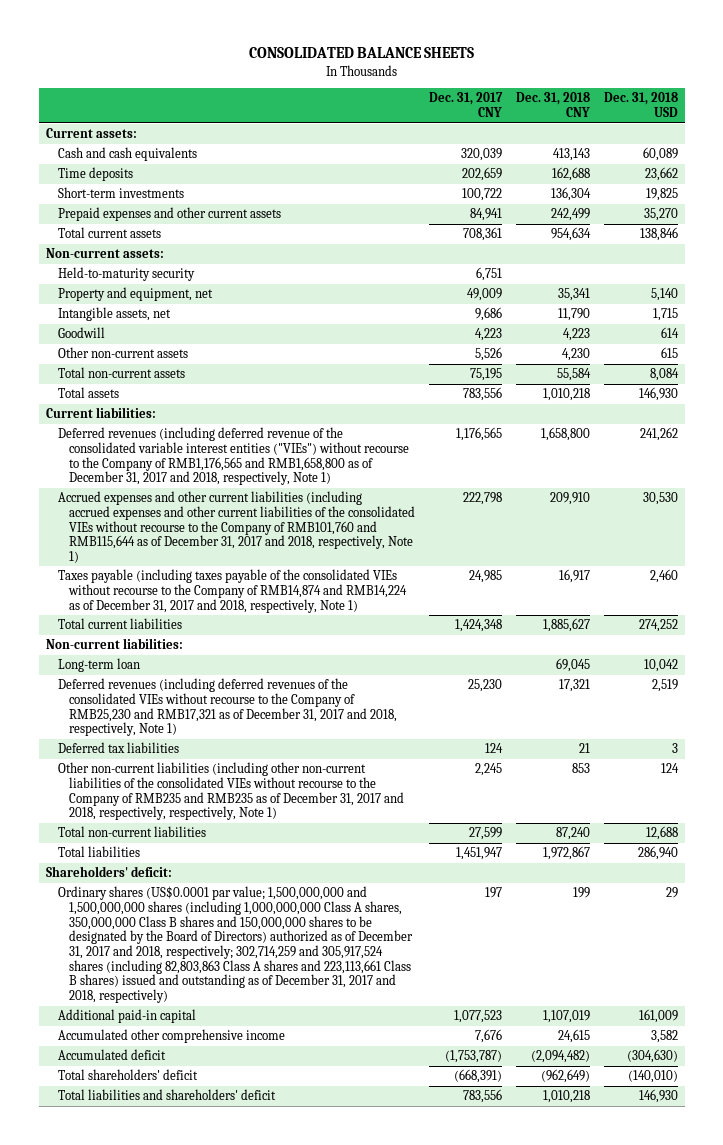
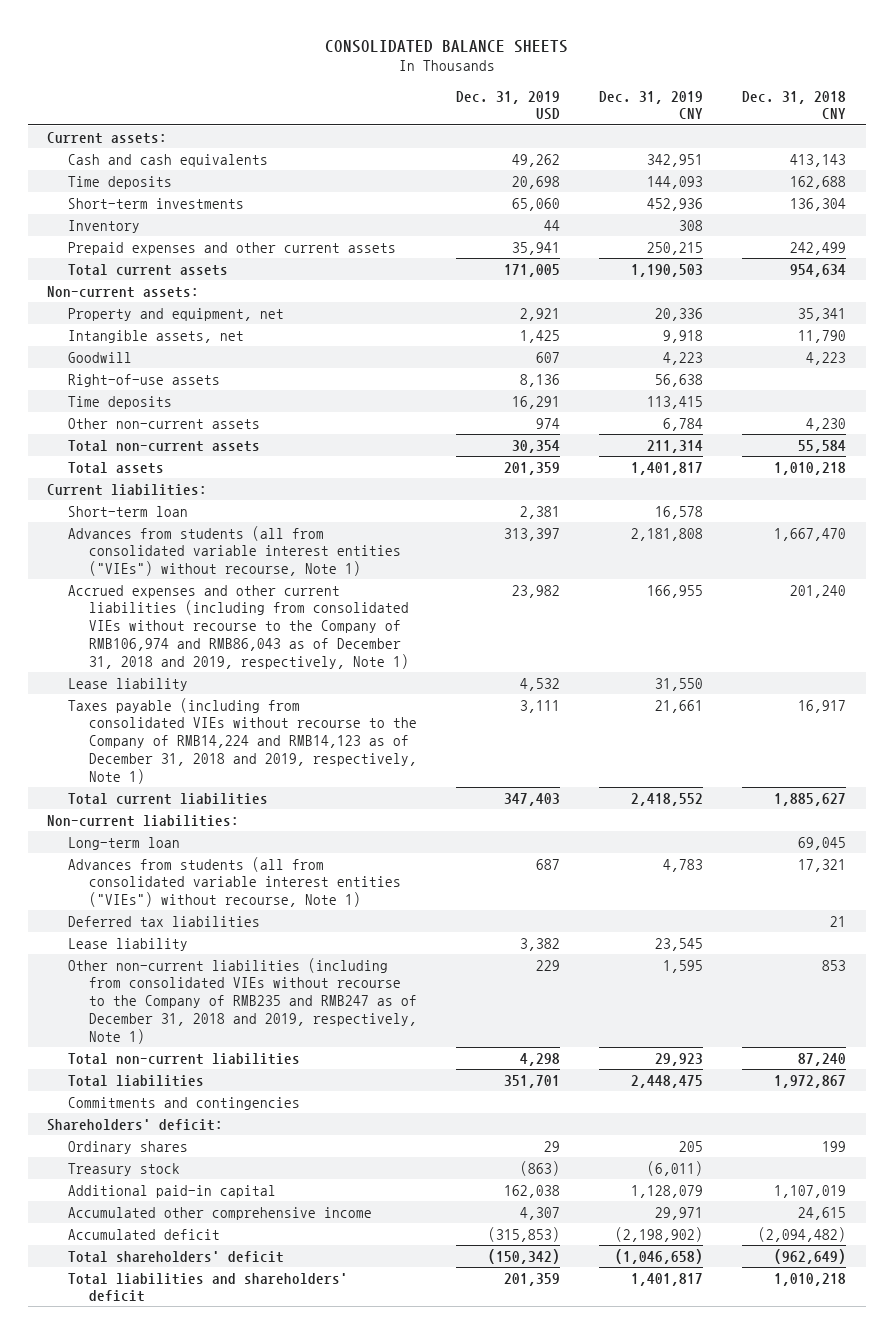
- | Dec. 31, 2017 CNY | Dec. 31, 2018 CNY | Dec. 31, 2018 USD
+ | Dec. 31, 2019 USD | Dec. 31, 2019 CNY | Dec. 31, 2018 CNY
+ Inventory | 44 | 308 |
- Held-to-maturity security | 6,751 | |
+ Right-of-use assets | 8,136 | 56,638 |
+ Time deposits | 16,291 | 113,415 |
- Deferred revenues (including deferred revenue of the consolidated variable interest entities ("VIEs") without recourse to the Company of RMB1,176,565 and RMB1,658,800 as of December 31, 2017 and 2018, respectively, Note 1) | 1,176,565 | 1,658,800 | 241,262
- Accrued expenses and other current liabilities (including accrued expenses and other current liabilities of the consolidated VIEs without recourse to the Company of RMB101,760 and RMB115,644 as of December 31, 2017 and 2018, respectively, Note 1) | 222,798 | 209,910 | 30,530
- Taxes payable (including taxes payable of the consolidated VIEs without recourse to the Company of RMB14,874 and RMB14,224 as of December 31, 2017 and 2018, respectively, Note 1) | 24,985 | 16,917 | 2,460
+ Short-term loan | 2,381 | 16,578 |
+ Advances from students (all from consolidated variable interest entities ("VIEs") without recourse, Note 1) | 313,397 | 2,181,808 | 1,667,470
+ Accrued expenses and other current liabilities (including from consolidated VIEs without recourse to the Company of RMB106,974 and RMB86,043 as of December 31, 2018 and 2019, respectively, Note 1) | 23,982 | 166,955 | 201,240
+ Lease liability | 4,532 | 31,550 |
+ Taxes payable (including from consolidated VIEs without recourse to the Company of RMB14,224 and RMB14,123 as of December 31, 2018 and 2019, respectively, Note 1) | 3,111 | 21,661 | 16,917
- Deferred revenues (including deferred revenues of the consolidated VIEs without recourse to the Company of RMB25,230 and RMB17,321 as of December 31, 2017 and 2018, respectively, Note 1) | 25,230 | 17,321 | 2,519
+ Advances from students (all from consolidated variable interest entities ("VIEs") without recourse, Note 1) | 687 | 4,783 | 17,321
- Other non-current liabilities (including other non-current liabilities of the consolidated VIEs without recourse to the Company of RMB235 and RMB235 as of December 31, 2017 and 2018, respectively, respectively, Note 1) | 2,245 | 853 | 124
+ Lease liability | 3,382 | 23,545 |
+ Other non-current liabilities (including from consolidated VIEs without recourse to the Company of RMB235 and RMB247 as of December 31, 2018 and 2019, respectively, Note 1) | 229 | 1,595 | 853
+ Commitments and contingencies
- Ordinary shares (US$0.0001 par value; 1,500,000,000 and 1,500,000,000 shares (including 1,000,000,000 Class A shares, 350,000,000 Class B shares and 150,000,000 shares to be designated by the Board of Directors) authorized as of December 31, 2017 and 2018, respectively; 302,714,259 and 305,917,524 shares (including 82,803,863 Class A shares and 223,113,661 Class B shares) issued and outstanding as of December 31, 2017 and 2018, respectively) | 197 | 199 | 29
+ Ordinary shares | 29 | 205 | 199
+ Treasury stock | (863) | (6,011) |

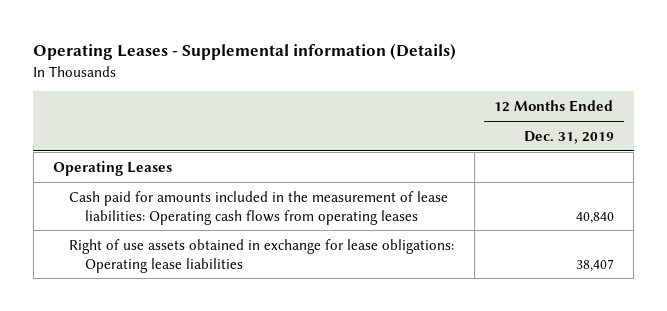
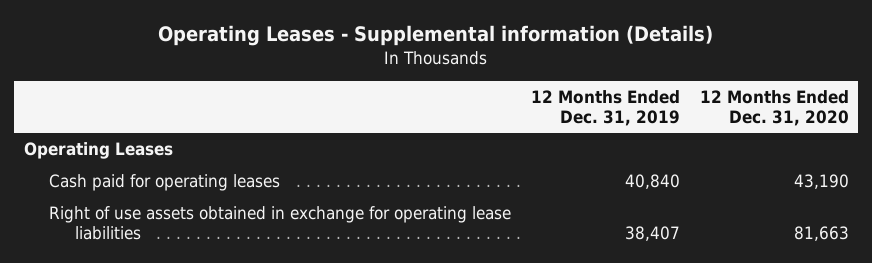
- | 12 Months Ended Dec. 31, 2019
+ | 12 Months Ended Dec. 31, 2019 | 12 Months Ended Dec. 31, 2020
- Cash paid for amounts included in the measurement of lease liabilities: Operating cash flows from operating leases | 40,840
- Right of use assets obtained in exchange for lease obligations: Operating lease liabilities | 38,407
+ Cash paid for operating leases | 40,840 | 43,190
+ Right of use assets obtained in exchange for operating lease liabilities | 38,407 | 81,663

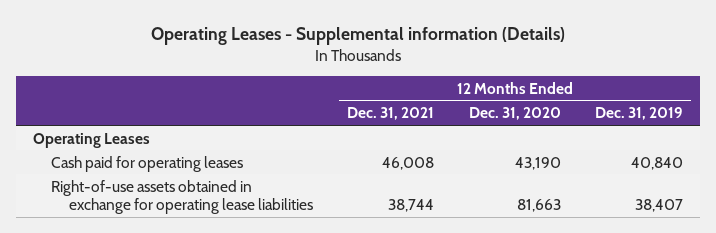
- | 12 Months Ended Dec. 31, 2019 | 12 Months Ended Dec. 31, 2020
+ | 12 Months Ended Dec. 31, 2021 | 12 Months Ended Dec. 31, 2020 | 12 Months Ended Dec. 31, 2019
- Right of use assets obtained in exchange for operating lease liabilities | 38,407 | 81,663
+ Right-of-use assets obtained in exchange for operating lease liabilities | 38,744 | 81,663 | 38,407

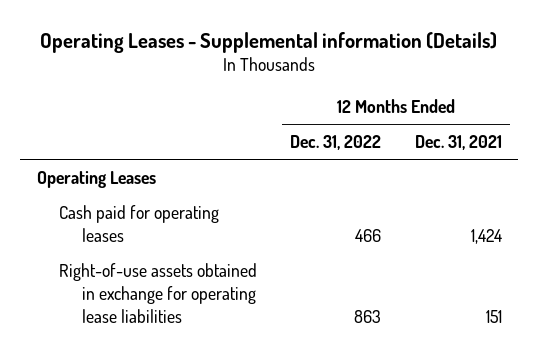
- | 12 Months Ended Dec. 31, 2021 | 12 Months Ended Dec. 31, 2020 | 12 Months Ended Dec. 31, 2019
+ | 12 Months Ended Dec. 31, 2022 | 12 Months Ended Dec. 31, 2021
- Cash paid for operating leases | 46,008 | 43,190 | 40,840
- Right-of-use assets obtained in exchange for operating lease liabilities | 38,744 | 81,663 | 38,407
+ Cash paid for operating leases | 466 | 1,424
+ Right-of-use assets obtained in exchange for operating lease liabilities | 863 | 151

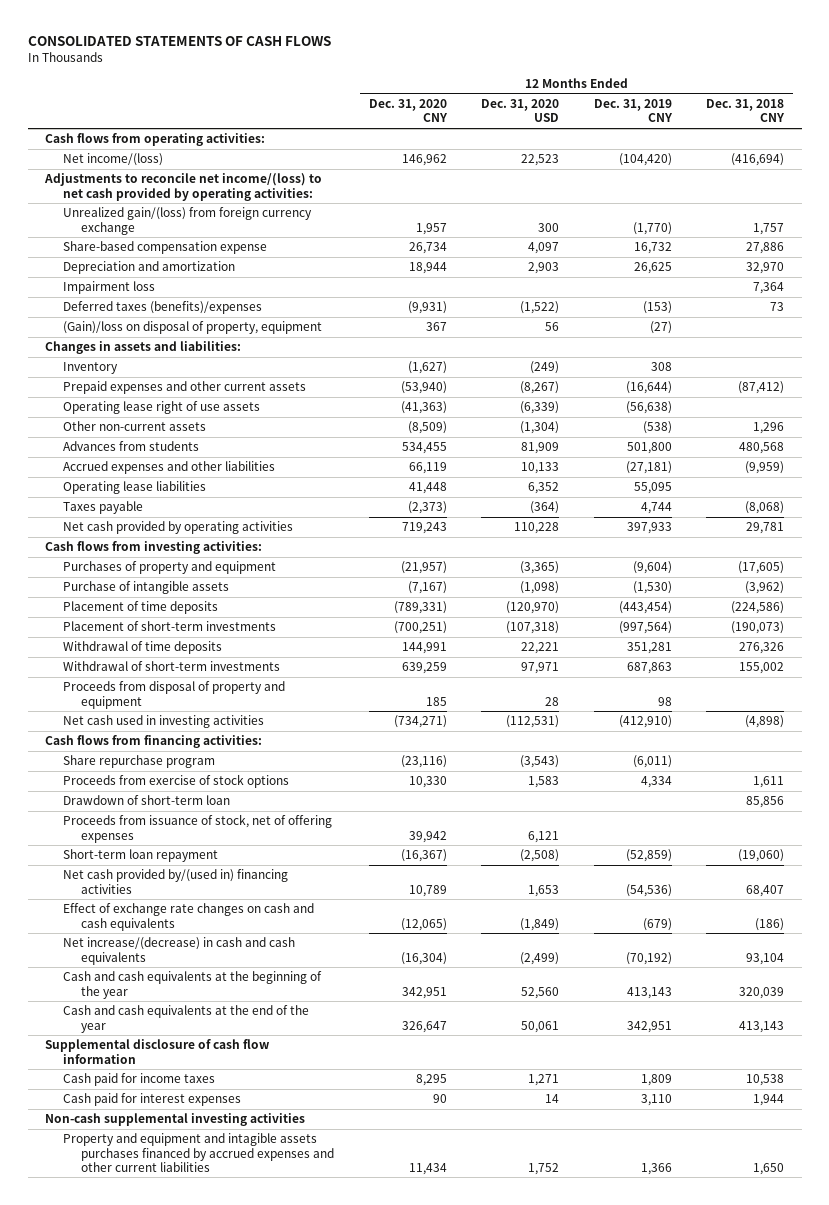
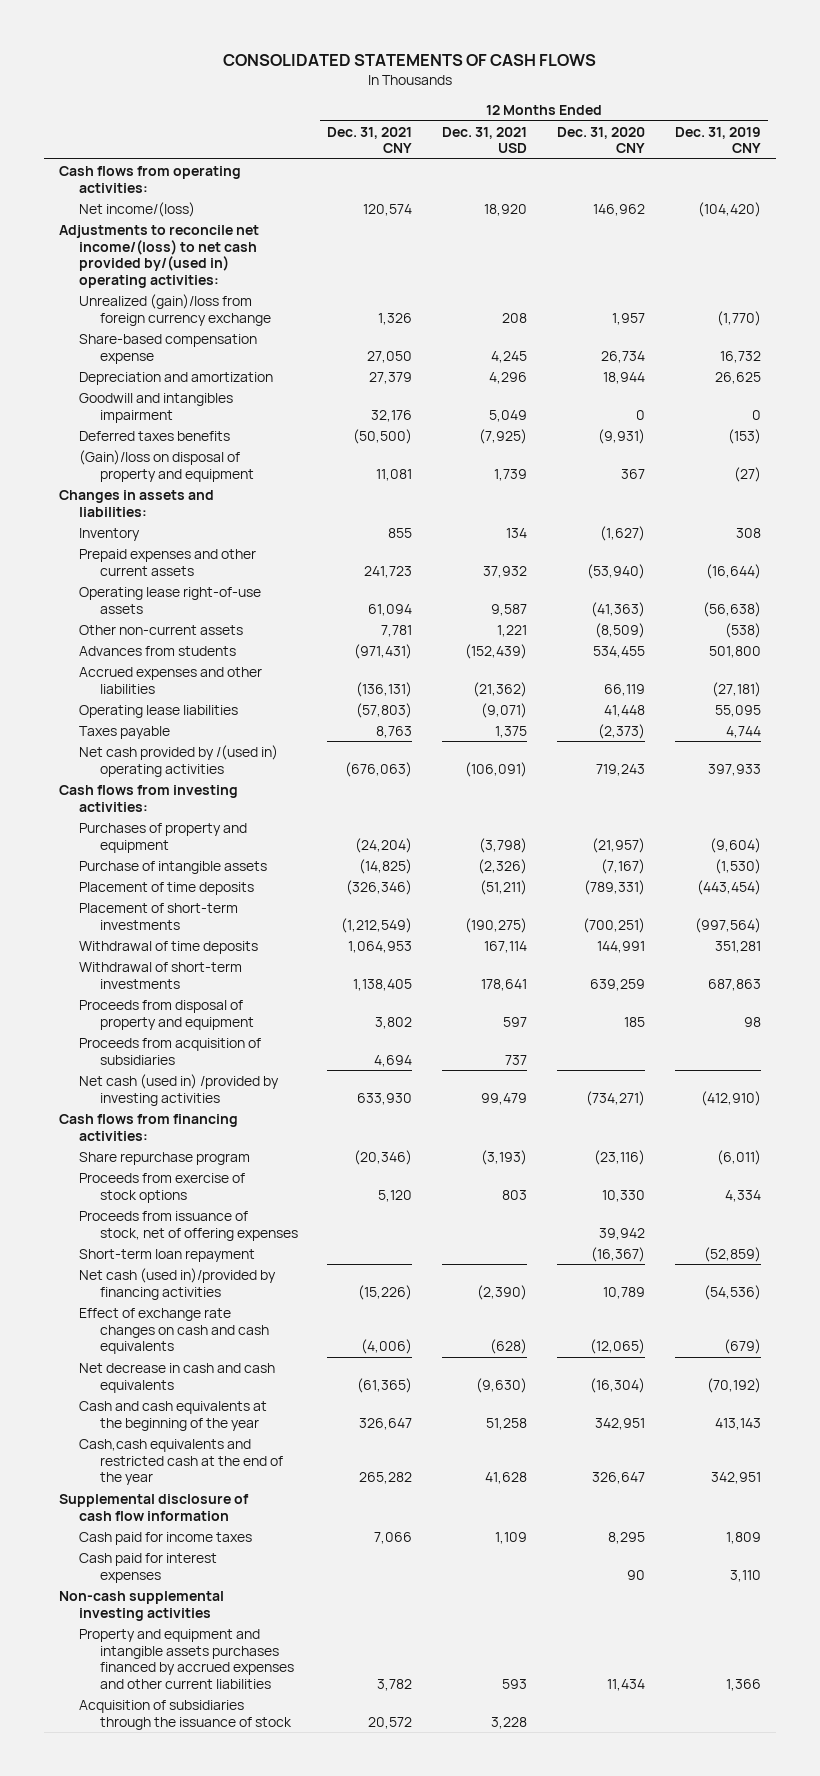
- | 12 Months Ended Dec. 31, 2020 CNY | 12 Months Ended Dec. 31, 2020 USD | 12 Months Ended Dec. 31, 2019 CNY | 12 Months Ended Dec. 31, 2018 CNY
+ | 12 Months Ended Dec. 31, 2021 CNY | 12 Months Ended Dec. 31, 2021 USD | 12 Months Ended Dec. 31, 2020 CNY | 12 Months Ended Dec. 31, 2019 CNY
- Adjustments to reconcile net income/(loss) to net cash provided by operating activities:
- Unrealized gain/(loss) from foreign currency exchange | 1,957 | 300 | (1,770) | 1,757
+ Adjustments to reconcile net income/(loss) to net cash provided by/(used in) operating activities:
+ Unrealized (gain)/loss from foreign currency exchange | 1,326 | 208 | 1,957 | (1,770)
- Impairment loss | | | | 7,364
- Deferred taxes (benefits)/expenses | (9,931) | (1,522) | (153) | 73
- (Gain)/loss on disposal of property, equipment | 367 | 56 | (27) |
+ Goodwill and intangibles impairment | 32,176 | 5,049 | 0 | 0
+ Deferred taxes benefits | (50,500) | (7,925) | (9,931) | (153)
+ (Gain)/loss on disposal of property and equipment | 11,081 | 1,739 | 367 | (27)
- Operating lease right of use assets | (41,363) | (6,339) | (56,638) |
+ Operating lease right-of-use assets | 61,094 | 9,587 | (41,363) | (56,638)
- Net cash provided by operating activities | 719,243 | 110,228 | 397,933 | 29,781
+ Net cash provided by /(used in) operating activities | (676,063) | (106,091) | 719,243 | 397,933
- Net cash used in investing activities | (734,271) | (112,531) | (412,910) | (4,898)
+ Proceeds from acquisition of subsidiaries | 4,694 | 737 | |
+ Net cash (used in) /provided by investing activities | 633,930 | 99,479 | (734,271) | (412,910)
- Drawdown of short-term loan | | | | 85,856
- Net cash provided by/(used in) financing activities | 10,789 | 1,653 | (54,536) | 68,407
+ Net cash (used in)/provided by financing activities | (15,226) | (2,390) | 10,789 | (54,536)
- Net increase/(decrease) in cash and cash equivalents | (16,304) | (2,499) | (70,192) | 93,104
+ Net decrease in cash and cash equivalents | (61,365) | (9,630) | (16,304) | (70,192)
- Cash and cash equivalents at the end of the year | 326,647 | 50,061 | 342,951 | 413,143
+ Cash,cash equivalents and restricted cash at the end of the year | 265,282 | 41,628 | 326,647 | 342,951
- Property and equipment and intagible assets purchases financed by accrued expenses and other current liabilities | 11,434 | 1,752 | 1,366 | 1,650
+ Property and equipment and intangible assets purchases financed by accrued expenses and other current liabilities | 3,782 | 593 | 11,434 | 1,366
+ Acquisition of subsidiaries through the issuance of stock | 20,572 | 3,228 | |

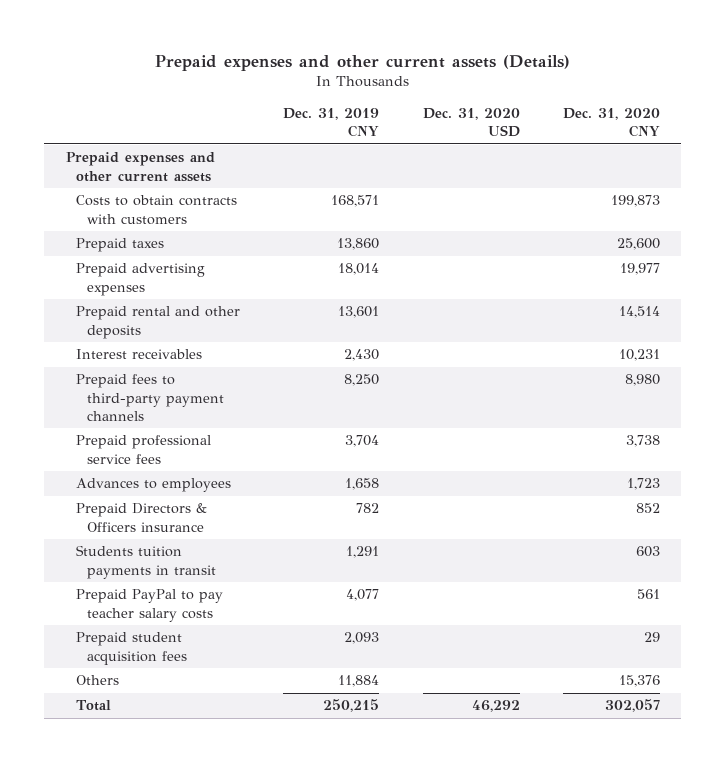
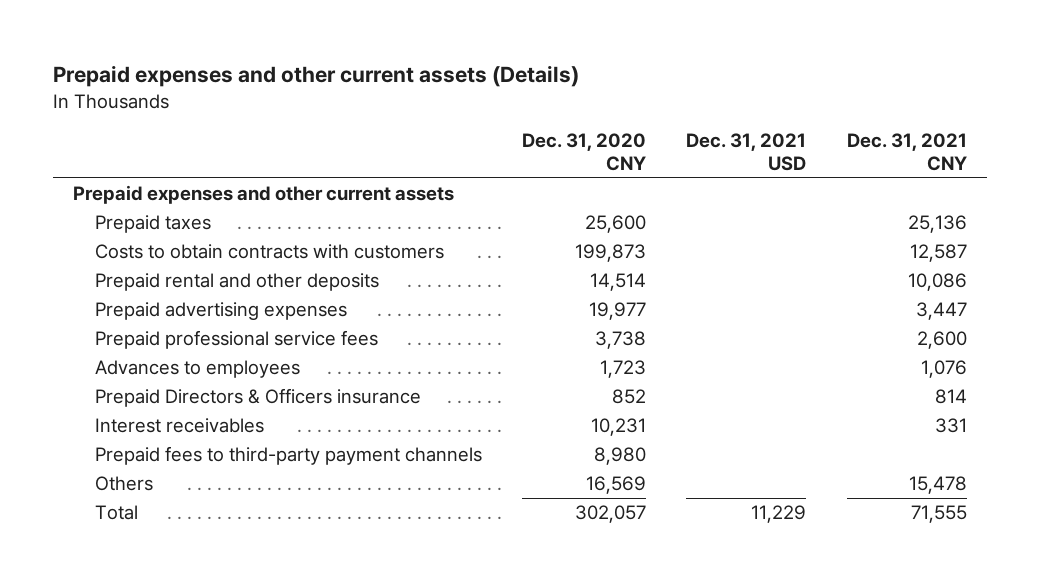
- | Dec. 31, 2019 CNY | Dec. 31, 2020 USD | Dec. 31, 2020 CNY
+ | Dec. 31, 2020 CNY | Dec. 31, 2021 USD | Dec. 31, 2021 CNY
moved down: Costs to obtain contracts with customers | 199,873 | | 12,587
moved down: Prepaid advertising expenses | 19,977 | | 3,447
- Students tuition payments in transit | 1,291 | | 603
- Prepaid PayPal to pay teacher salary costs | 4,077 | | 561
- Prepaid student acquisition fees | 2,093 | | 29
- Others | 11,884 | | 15,376
moved down: Interest receivables | 10,231 | | 331
moved down: Prepaid fees to third-party payment channels | 8,980 | |
+ Others | 16,569 | | 15,478

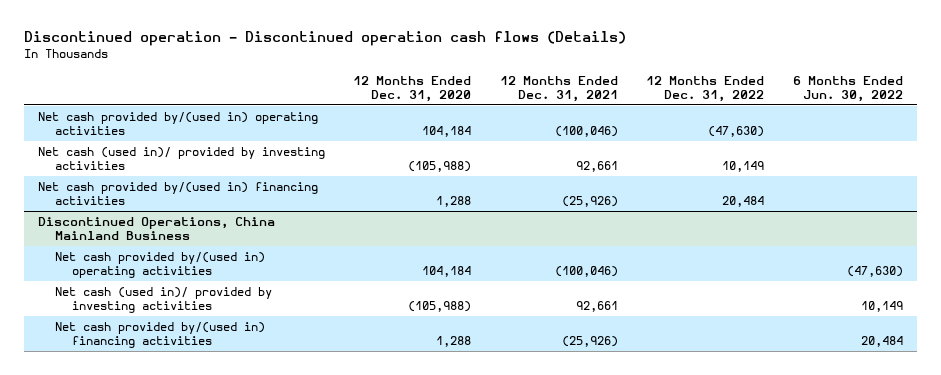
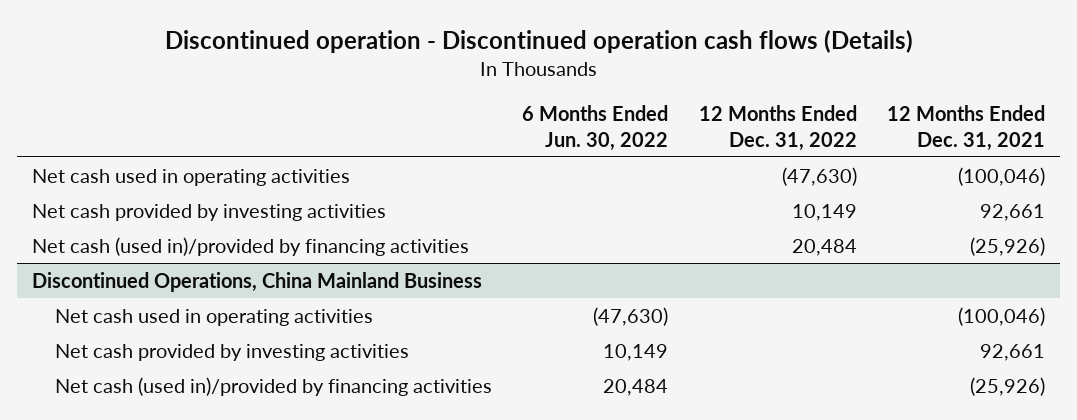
- | 12 Months Ended Dec. 31, 2020 | 12 Months Ended Dec. 31, 2021 | 12 Months Ended Dec. 31, 2022 | 6 Months Ended Jun. 30, 2022
+ | 6 Months Ended Jun. 30, 2022 | 12 Months Ended Dec. 31, 2022 | 12 Months Ended Dec. 31, 2021
- Net cash provided by/(used in) operating activities | 104,184 | (100,046) | (47,630) |
- Net cash (used in)/ provided by investing activities | (105,988) | 92,661 | 10,149 |
- Net cash provided by/(used in) financing activities | 1,288 | (25,926) | 20,484 |
+ Net cash used in operating activities | | (47,630) | (100,046)
+ Net cash provided by investing activities | | 10,149 | 92,661
+ Net cash (used in)/provided by financing activities | | 20,484 | (25,926)
@ Discontinued Operations, China Mainland Business
- Net cash provided by/(used in) operating activities | 104,184 | (100,046) | | (47,630)
- Net cash (used in)/ provided by investing activities | (105,988) | 92,661 | | 10,149
- Net cash provided by/(used in) financing activities | 1,288 | (25,926) | | 20,484
+ Net cash used in operating activities | (47,630) | | (100,046)
+ Net cash provided by investing activities | 10,149 | | 92,661
+ Net cash (used in)/provided by financing activities | 20,484 | | (25,926)

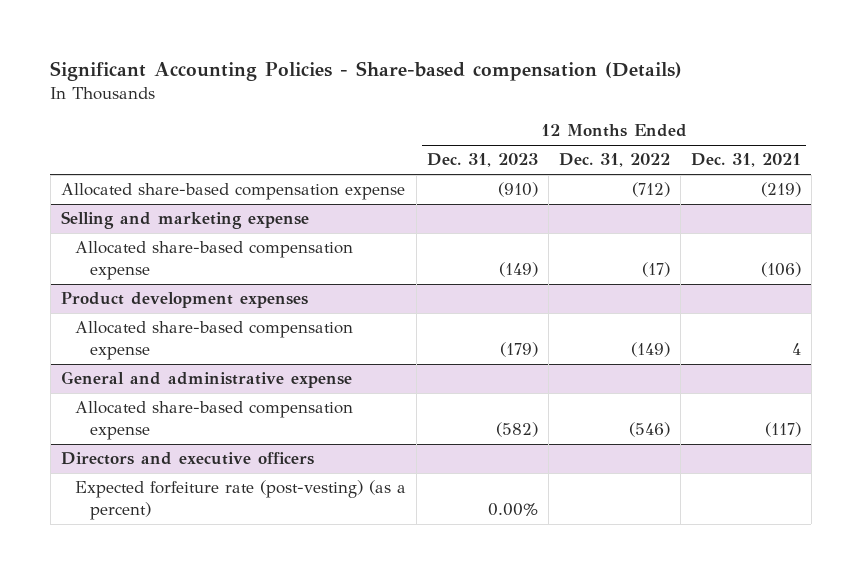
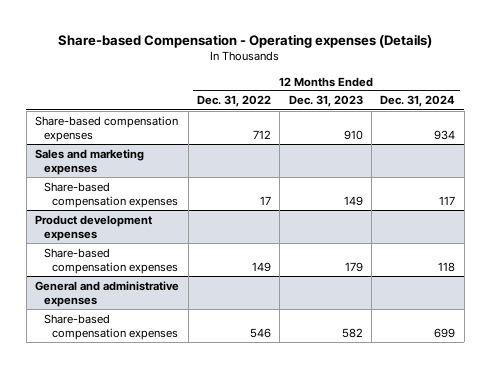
- Significant Accounting Policies - Share-based compensation (Details)
+ Share-based Compensation - Operating expenses (Details)
- | 12 Months Ended Dec. 31, 2023 | 12 Months Ended Dec. 31, 2022 | 12 Months Ended Dec. 31, 2021
+ | 12 Months Ended Dec. 31, 2022 | 12 Months Ended Dec. 31, 2023 | 12 Months Ended Dec. 31, 2024
- Allocated share-based compensation expense | (910) | (712) | (219)
- Selling and marketing expense
- Allocated share-based compensation expense | (149) | (17) | (106)
+ Share-based compensation expenses | 712 | 910 | 934
+ Sales and marketing expenses
+ Share-based compensation expenses | 17 | 149 | 117
@ Product development expenses
- Allocated share-based compensation expense | (179) | (149) | 4
- General and administrative expense
- Allocated share-based compensation expense | (582) | (546) | (117)
- Directors and executive officers
- Expected forfeiture rate (post-vesting) (as a percent) | 0.00% | |
@ Product development expenses
+ Share-based compensation expenses | 149 | 179 | 118
+ General and administrative expenses
+ Share-based compensation expenses | 546 | 582 | 699

